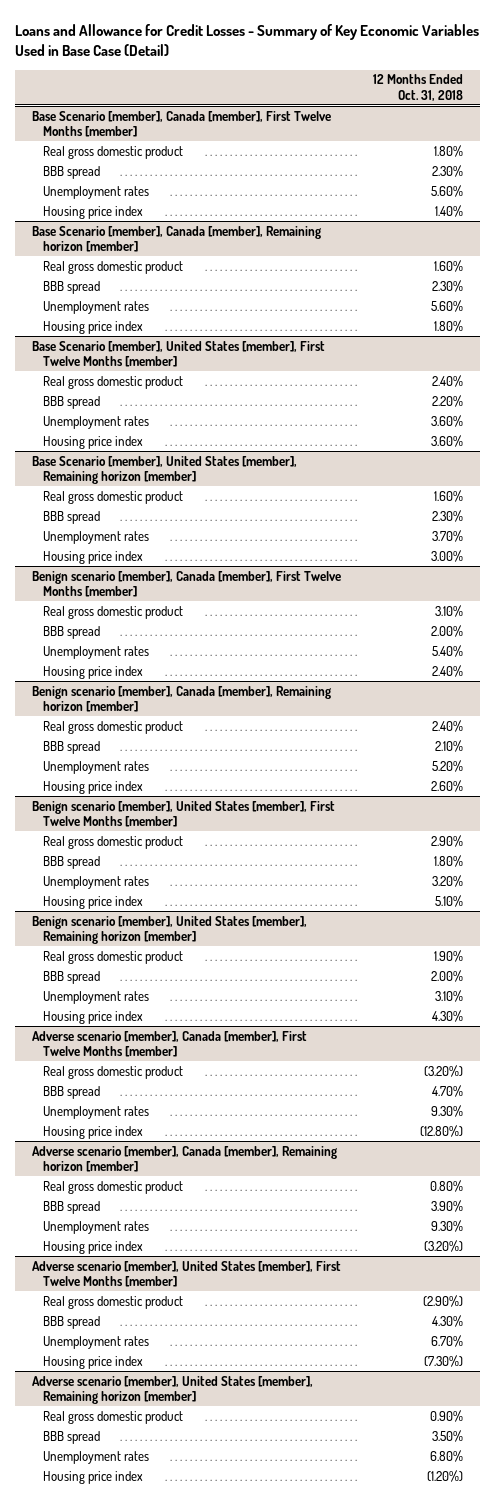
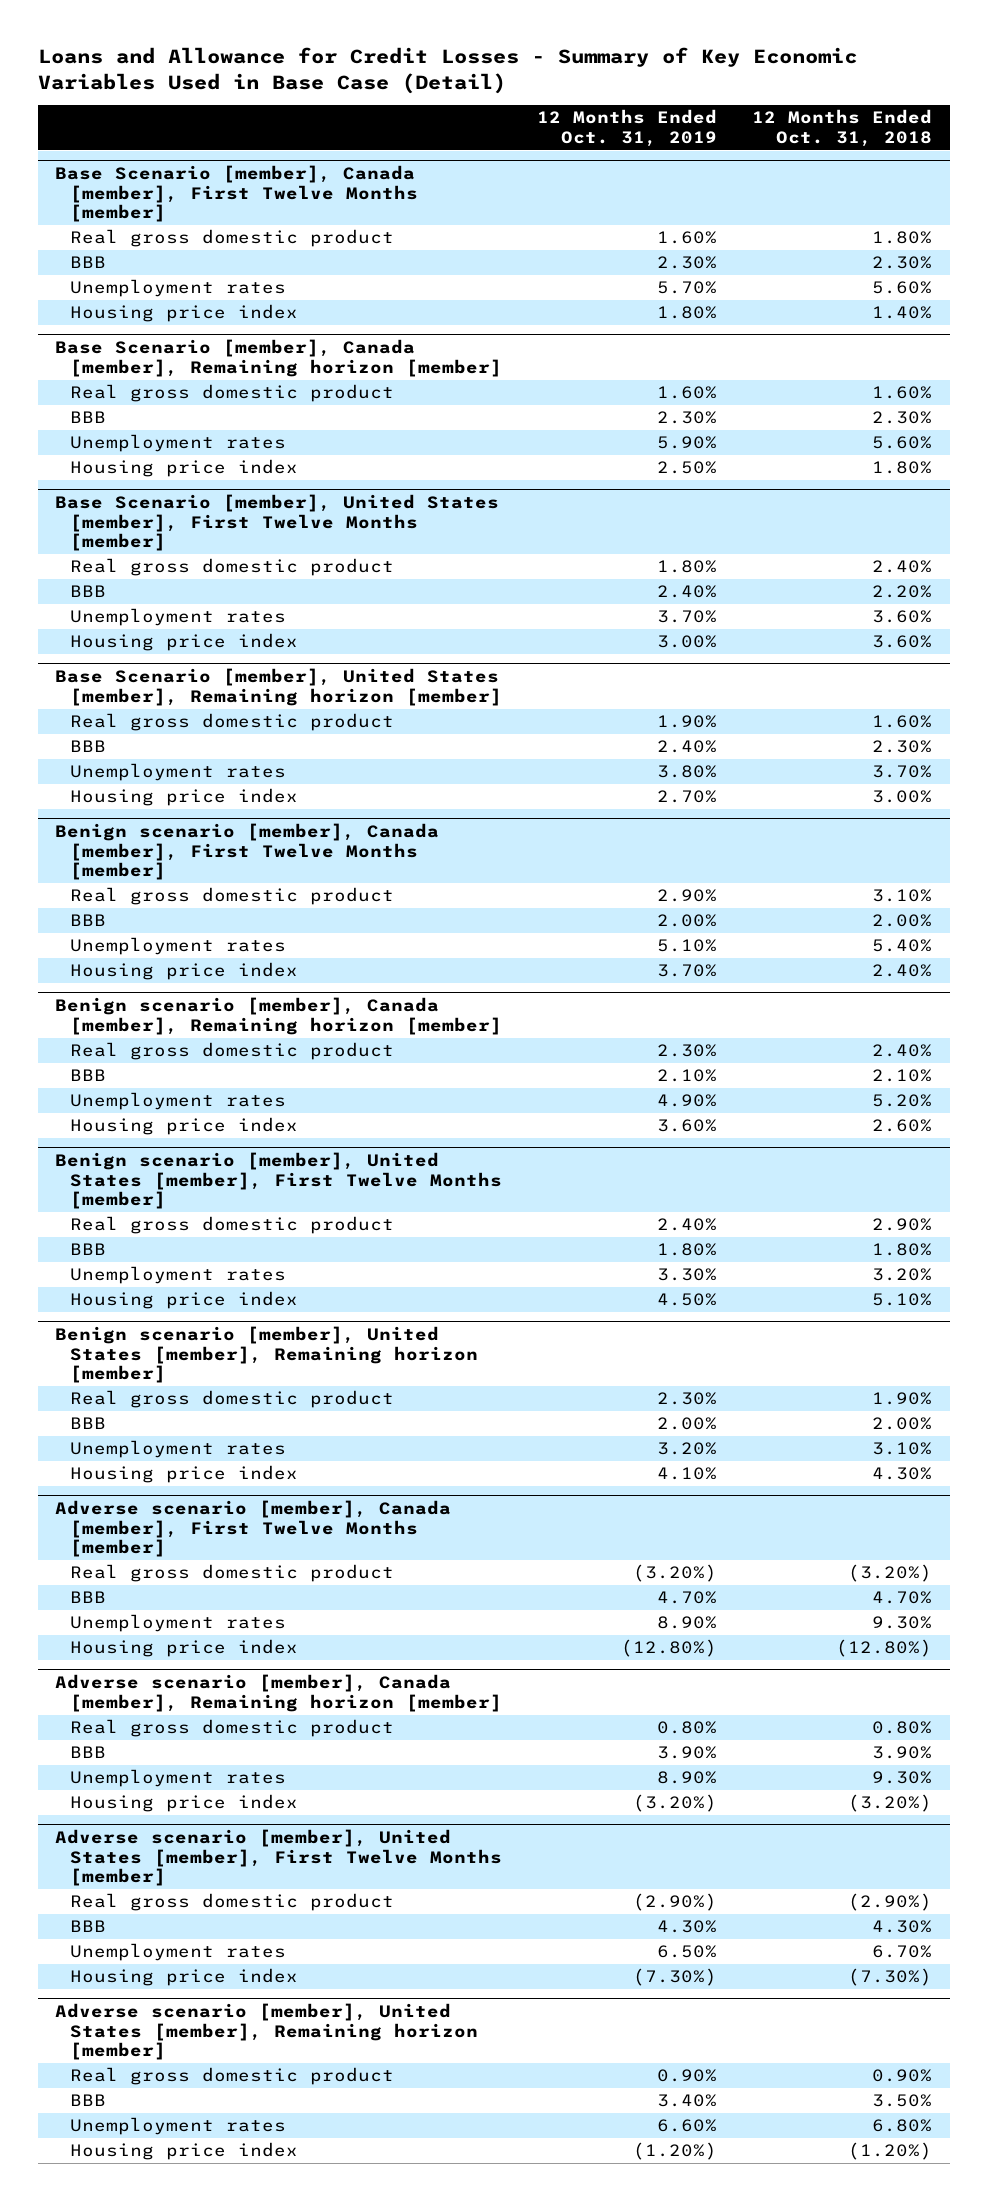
- | 12 Months Ended Oct. 31, 2018
+ | 12 Months Ended Oct. 31, 2019 | 12 Months Ended Oct. 31, 2018
@ Base Scenario [member], Canada [member], First Twelve Months [member]
- BBB spread | 2.30%
+ BBB | 2.30% | 2.30%
@ Base Scenario [member], Canada [member], Remaining horizon [member]
- BBB spread | 2.30%
+ BBB | 2.30% | 2.30%
@ Base Scenario [member], United States [member], First Twelve Months [member]
- BBB spread | 2.20%
+ BBB | 2.40% | 2.20%
@ Base Scenario [member], United States [member], Remaining horizon [member]
- BBB spread | 2.30%
+ BBB | 2.40% | 2.30%
@ Benign scenario [member], Canada [member], First Twelve Months [member]
- BBB spread | 2.00%
+ BBB | 2.00% | 2.00%
@ Benign scenario [member], Canada [member], Remaining horizon [member]
- BBB spread | 2.10%
+ BBB | 2.10% | 2.10%
@ Benign scenario [member], United States [member], First Twelve Months [member]
- BBB spread | 1.80%
+ BBB | 1.80% | 1.80%
@ Benign scenario [member], United States [member], Remaining horizon [member]
- BBB spread | 2.00%
+ BBB | 2.00% | 2.00%
@ Adverse scenario [member], Canada [member], First Twelve Months [member]
- BBB spread | 4.70%
+ BBB | 4.70% | 4.70%
@ Adverse scenario [member], Canada [member], Remaining horizon [member]
- BBB spread | 3.90%
+ BBB | 3.90% | 3.90%
@ Adverse scenario [member], United States [member], First Twelve Months [member]
- BBB spread | 4.30%
+ BBB | 4.30% | 4.30%
@ Adverse scenario [member], United States [member], Remaining horizon [member]
- BBB spread | 3.50%
+ BBB | 3.40% | 3.50%

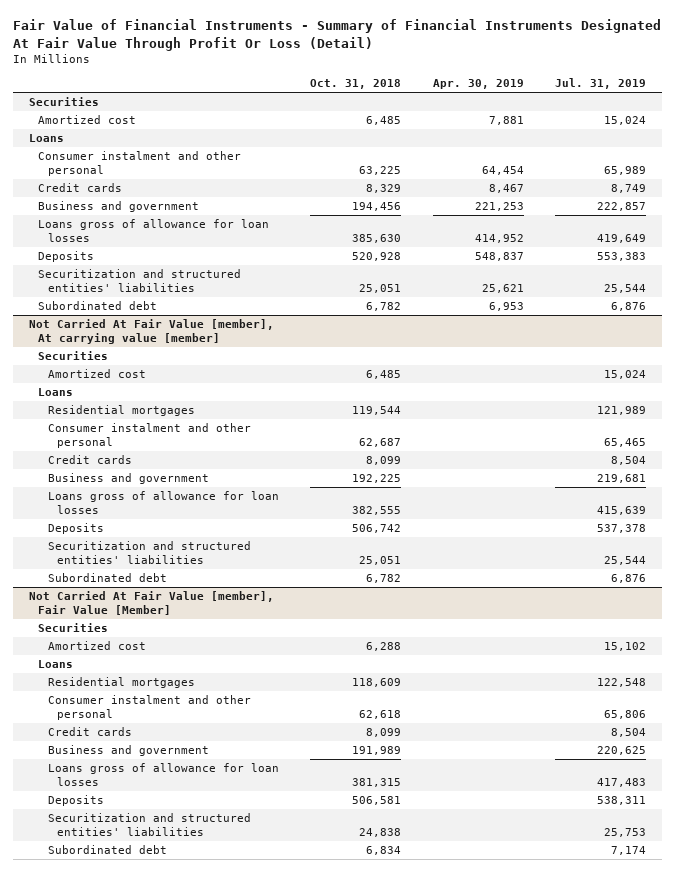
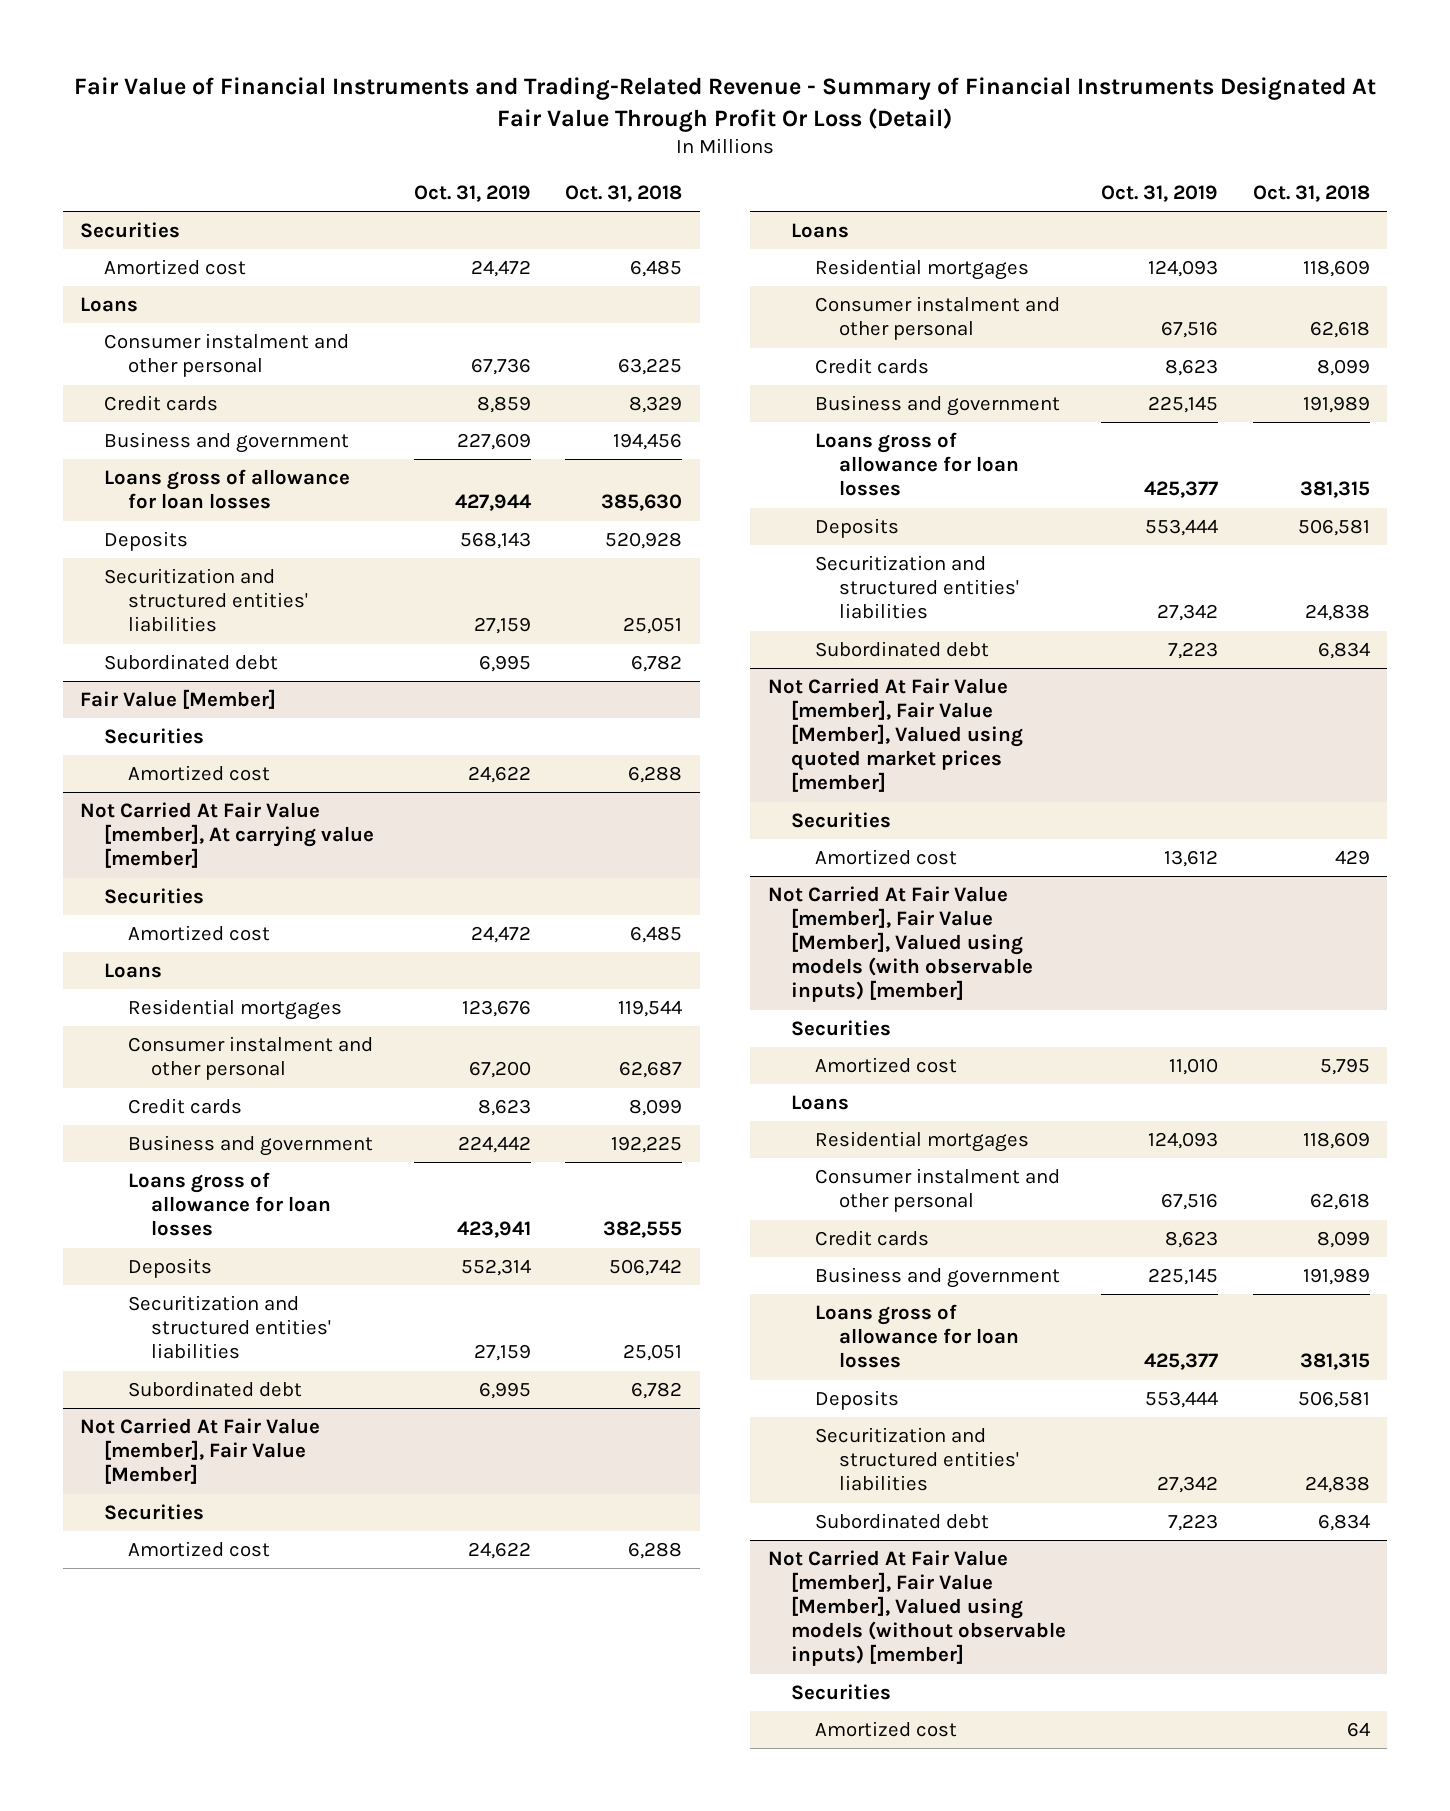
- Fair Value of Financial Instruments - Summary of Financial Instruments Designated At Fair Value Through Profit Or Loss (Detail)
+ Fair Value of Financial Instruments and Trading-Related Revenue - Summary of Financial Instruments Designated At Fair Value Through Profit Or Loss (Detail)
- | Oct. 31, 2018 | Apr. 30, 2019 | Jul. 31, 2019
+ | Oct. 31, 2019 | Oct. 31, 2018
+ Fair Value [Member]
+ Securities
+ Amortized cost | 24,622 | 6,288
+ Not Carried At Fair Value [member], Fair Value [Member], Valued using quoted market prices [member]
+ Securities
+ Amortized cost | 13,612 | 429
+ Not Carried At Fair Value [member], Fair Value [Member], Valued using models (with observable inputs) [member]
+ Securities
+ Amortized cost | 11,010 | 5,795
+ Loans
+ Residential mortgages | 124,093 | 118,609
+ Consumer instalment and other personal | 67,516 | 62,618
+ Credit cards | 8,623 | 8,099
+ Business and government | 225,145 | 191,989
+ Loans gross of allowance for loan losses | 425,377 | 381,315
+ Deposits | 553,444 | 506,581
+ Securitization and structured entities' liabilities | 27,342 | 24,838
+ Subordinated debt | 7,223 | 6,834
+ Not Carried At Fair Value [member], Fair Value [Member], Valued using models (without observable inputs) [member]
+ Securities
+ Amortized cost | | 64

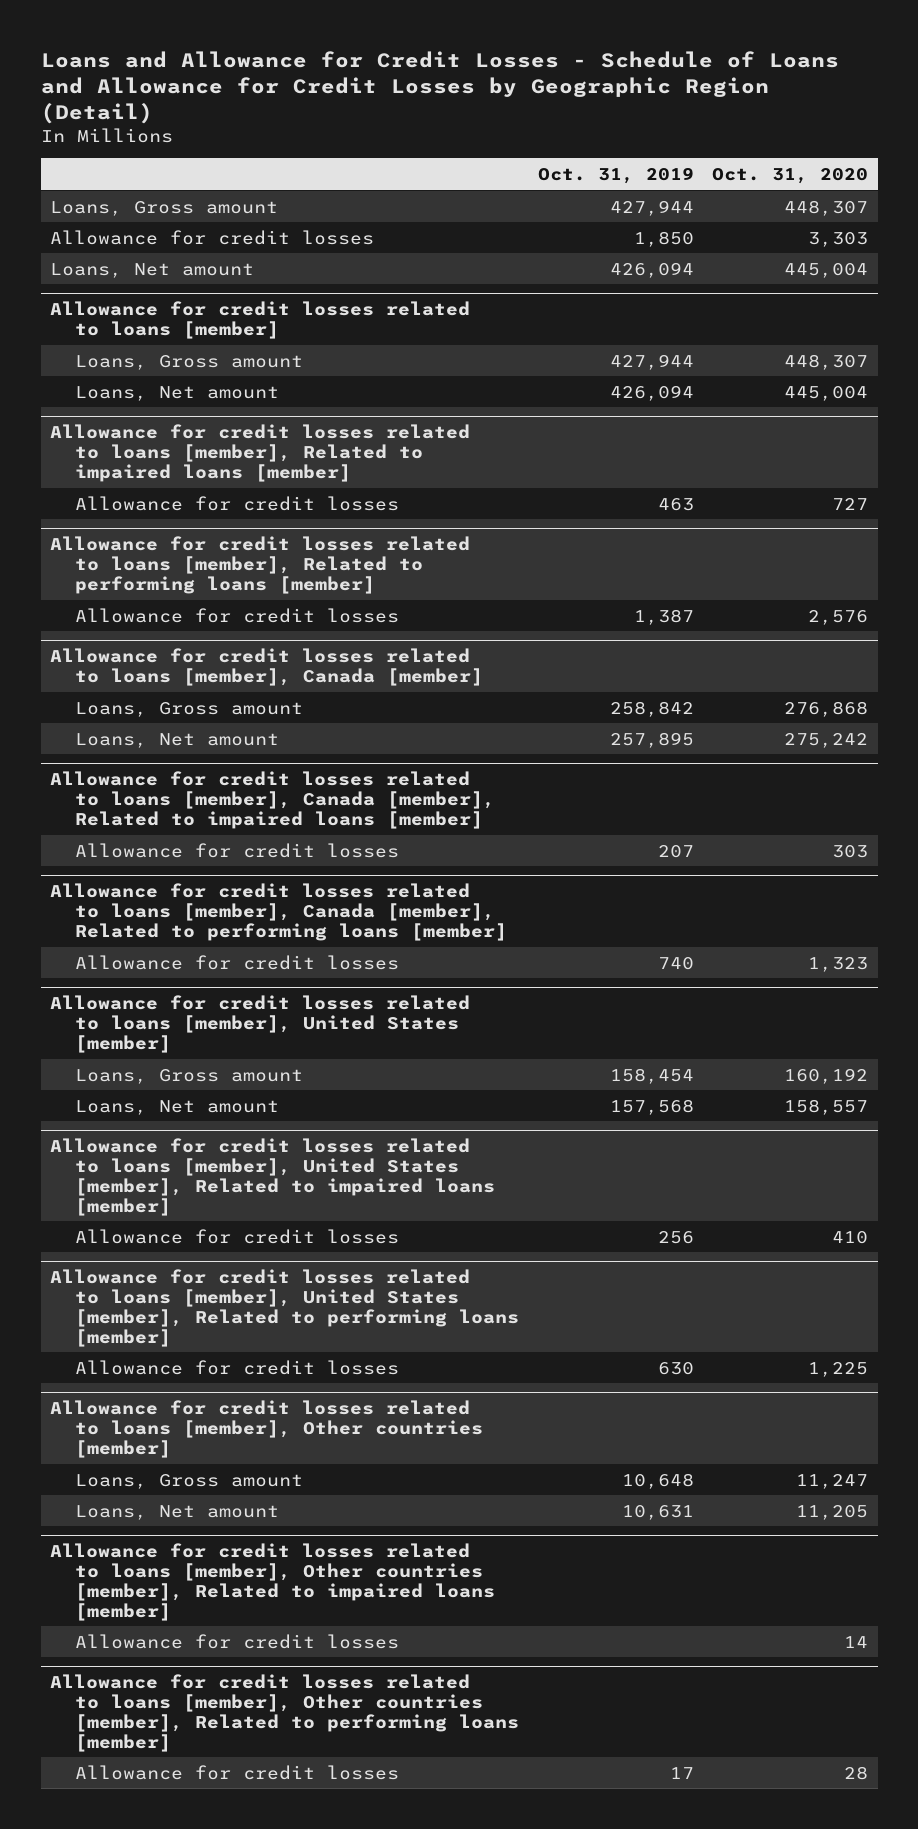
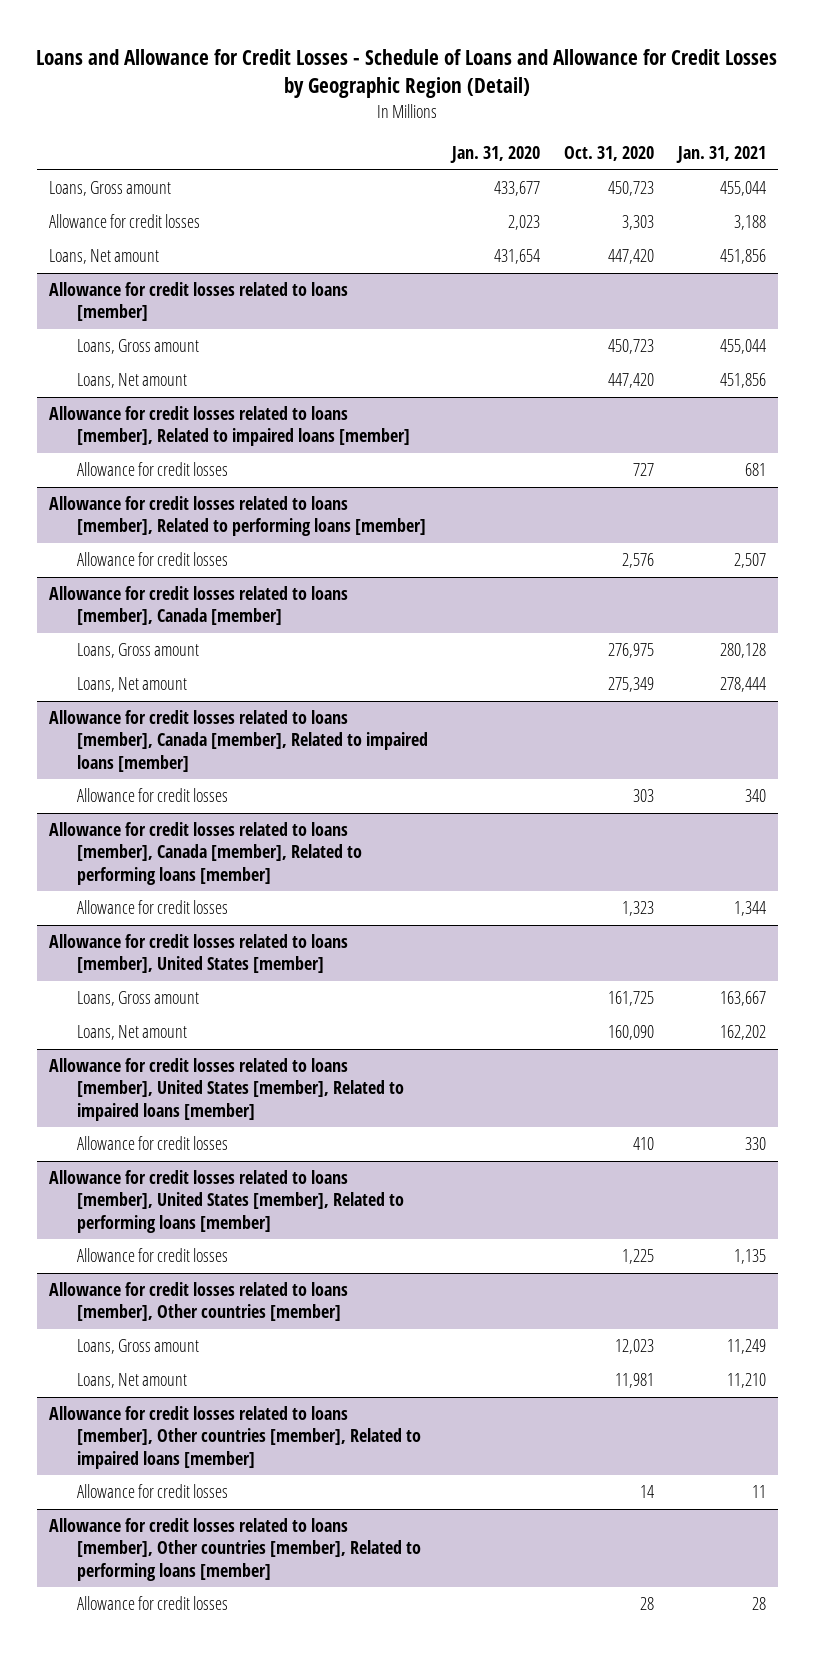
- | Oct. 31, 2019 | Oct. 31, 2020
+ | Jan. 31, 2020 | Oct. 31, 2020 | Jan. 31, 2021
- Loans, Gross amount | 427,944 | 448,307
+ Loans, Gross amount | 433,677 | 450,723 | 455,044
- Loans, Net amount | 426,094 | 445,004
+ Loans, Net amount | 431,654 | 447,420 | 451,856
@ Allowance for credit losses related to loans [member]
- Loans, Gross amount | 427,944 | 448,307
- Loans, Net amount | 426,094 | 445,004
+ Loans, Gross amount | | 450,723 | 455,044
+ Loans, Net amount | | 447,420 | 451,856
@ Allowance for credit losses related to loans [member], Canada [member]
- Loans, Gross amount | 258,842 | 276,868
- Loans, Net amount | 257,895 | 275,242
+ Loans, Gross amount | | 276,975 | 280,128
+ Loans, Net amount | | 275,349 | 278,444
@ Allowance for credit losses related to loans [member], United States [member]
- Loans, Gross amount | 158,454 | 160,192
- Loans, Net amount | 157,568 | 158,557
+ Loans, Gross amount | | 161,725 | 163,667
+ Loans, Net amount | | 160,090 | 162,202
@ Allowance for credit losses related to loans [member], Other countries [member]
- Loans, Gross amount | 10,648 | 11,247
- Loans, Net amount | 10,631 | 11,205
+ Loans, Gross amount | | 12,023 | 11,249
+ Loans, Net amount | | 11,981 | 11,210

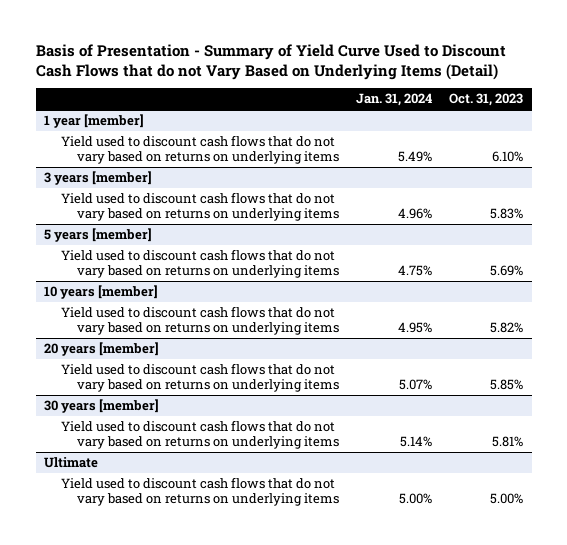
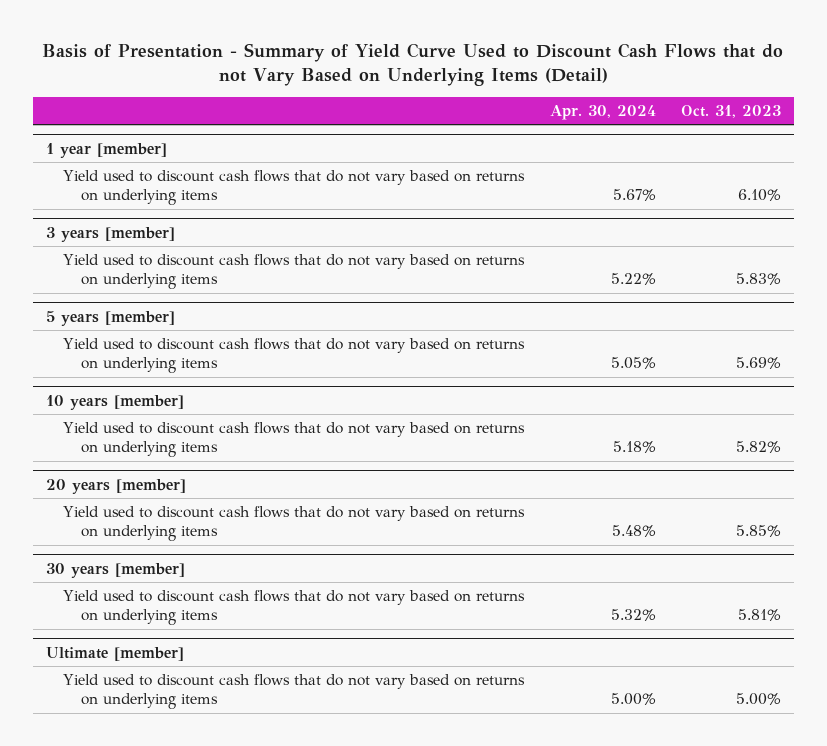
- | Jan. 31, 2024 | Oct. 31, 2023
+ | Apr. 30, 2024 | Oct. 31, 2023
- Ultimate
+ Ultimate [member]

